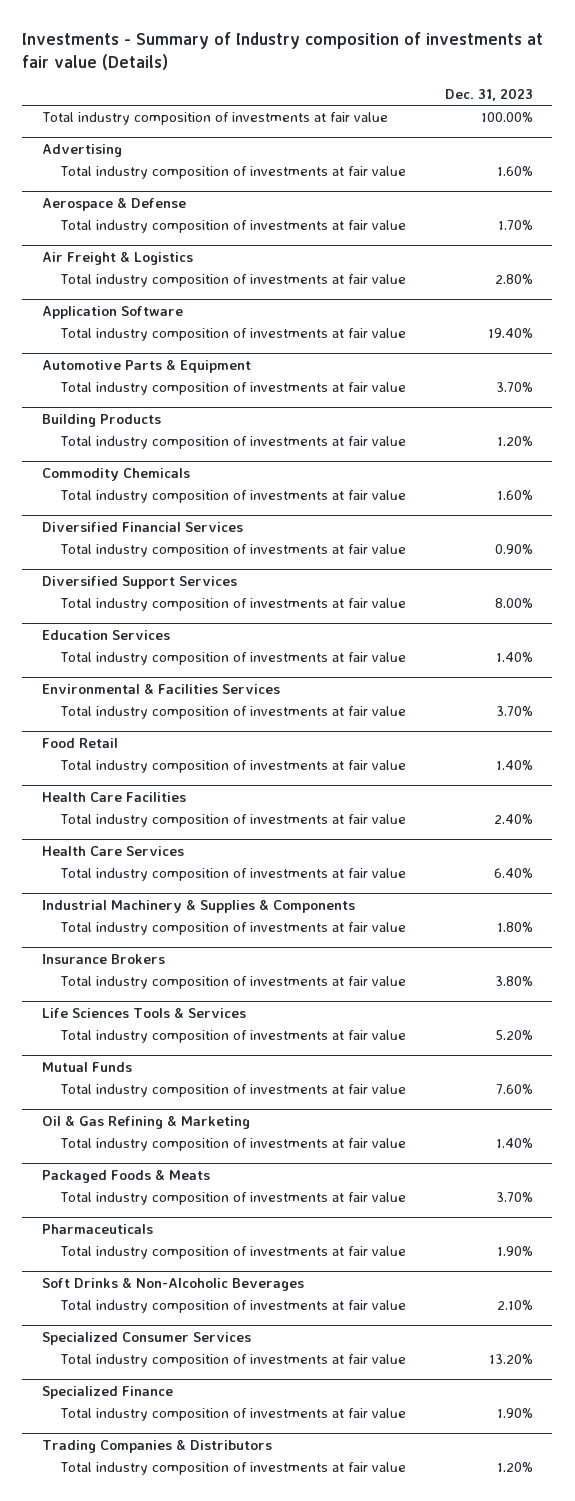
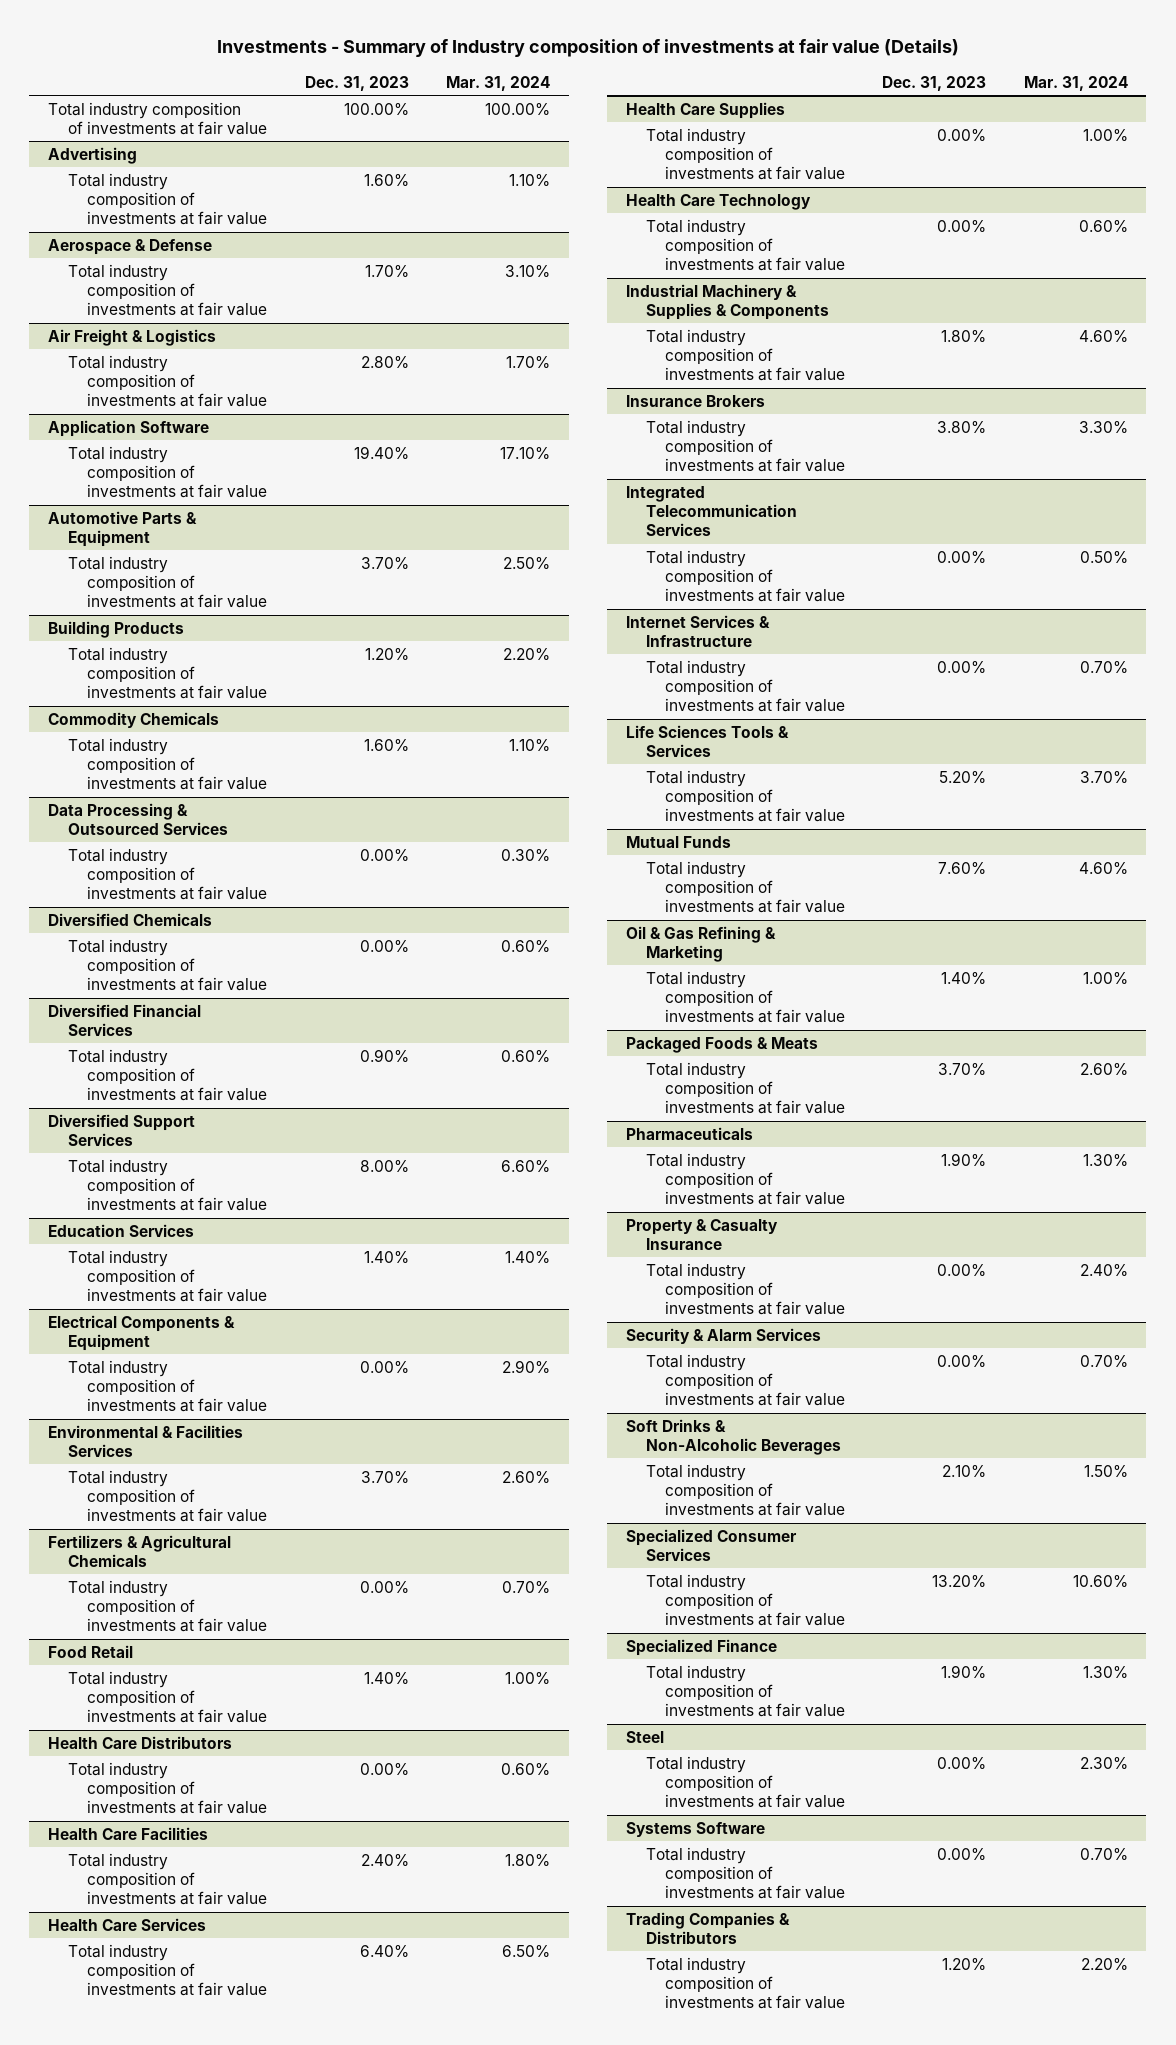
- | Dec. 31, 2023
+ | Dec. 31, 2023 | Mar. 31, 2024
+ Data Processing & Outsourced Services
+ Total industry composition of investments at fair value | 0.00% | 0.30%
+ Diversified Chemicals
+ Total industry composition of investments at fair value | 0.00% | 0.60%
+ Electrical Components & Equipment
+ Total industry composition of investments at fair value | 0.00% | 2.90%
+ Fertilizers & Agricultural Chemicals
+ Total industry composition of investments at fair value | 0.00% | 0.70%
+ Health Care Distributors
+ Total industry composition of investments at fair value | 0.00% | 0.60%
+ Health Care Supplies
+ Total industry composition of investments at fair value | 0.00% | 1.00%
+ Health Care Technology
+ Total industry composition of investments at fair value | 0.00% | 0.60%
+ Integrated Telecommunication Services
+ Total industry composition of investments at fair value | 0.00% | 0.50%
+ Internet Services & Infrastructure
+ Total industry composition of investments at fair value | 0.00% | 0.70%
+ Property & Casualty Insurance
+ Total industry composition of investments at fair value | 0.00% | 2.40%
+ Security & Alarm Services
+ Total industry composition of investments at fair value | 0.00% | 0.70%
+ Steel
+ Total industry composition of investments at fair value | 0.00% | 2.30%
+ Systems Software
+ Total industry composition of investments at fair value | 0.00% | 0.70%

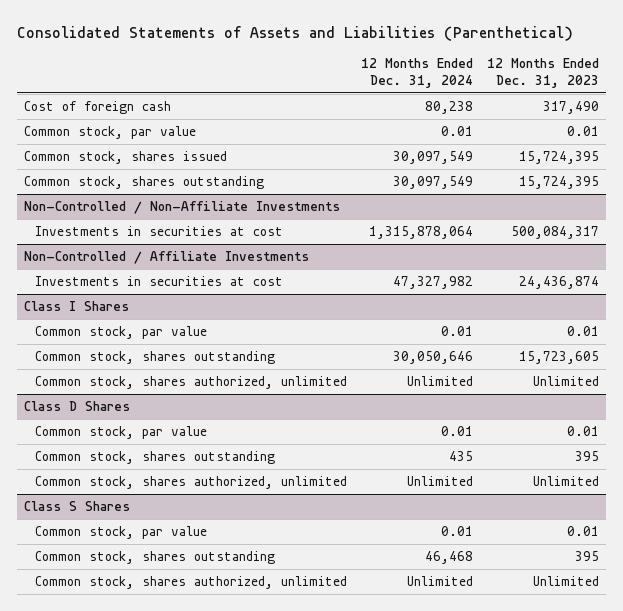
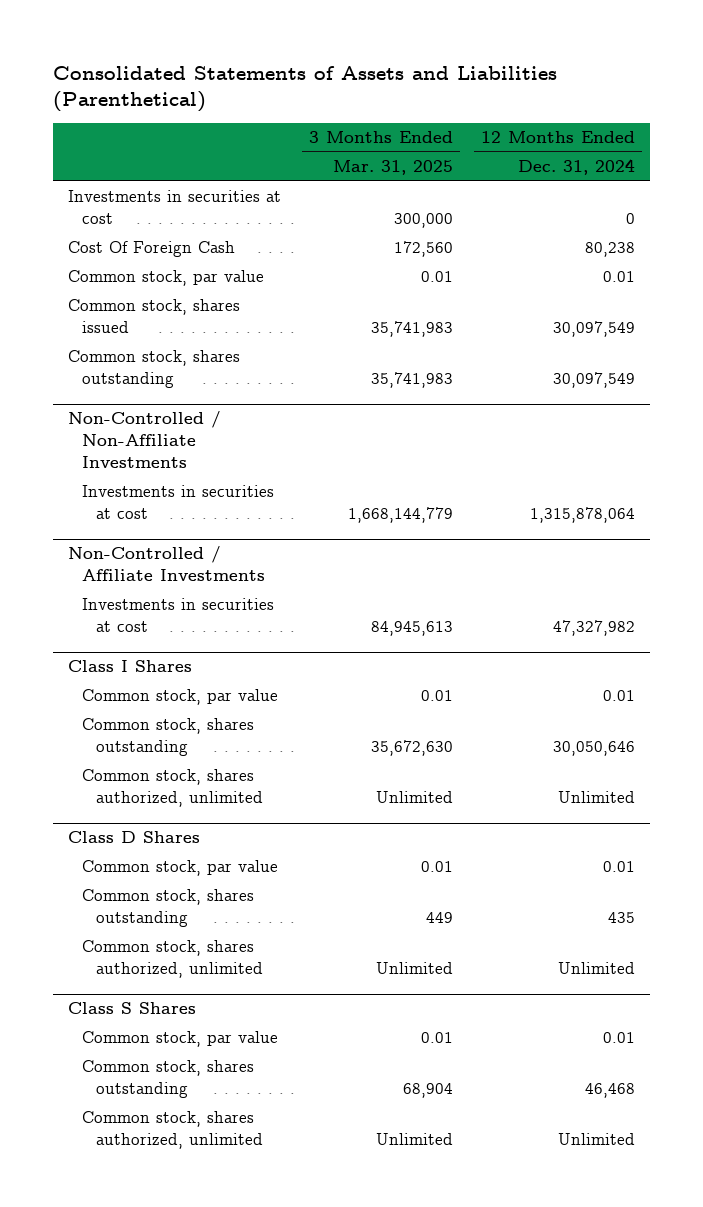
- | 12 Months Ended Dec. 31, 2024 | 12 Months Ended Dec. 31, 2023
+ | 3 Months Ended Mar. 31, 2025 | 12 Months Ended Dec. 31, 2024
- Cost of foreign cash | 80,238 | 317,490
+ Investments in securities at cost | 300,000 | 0
+ Cost Of Foreign Cash | 172,560 | 80,238

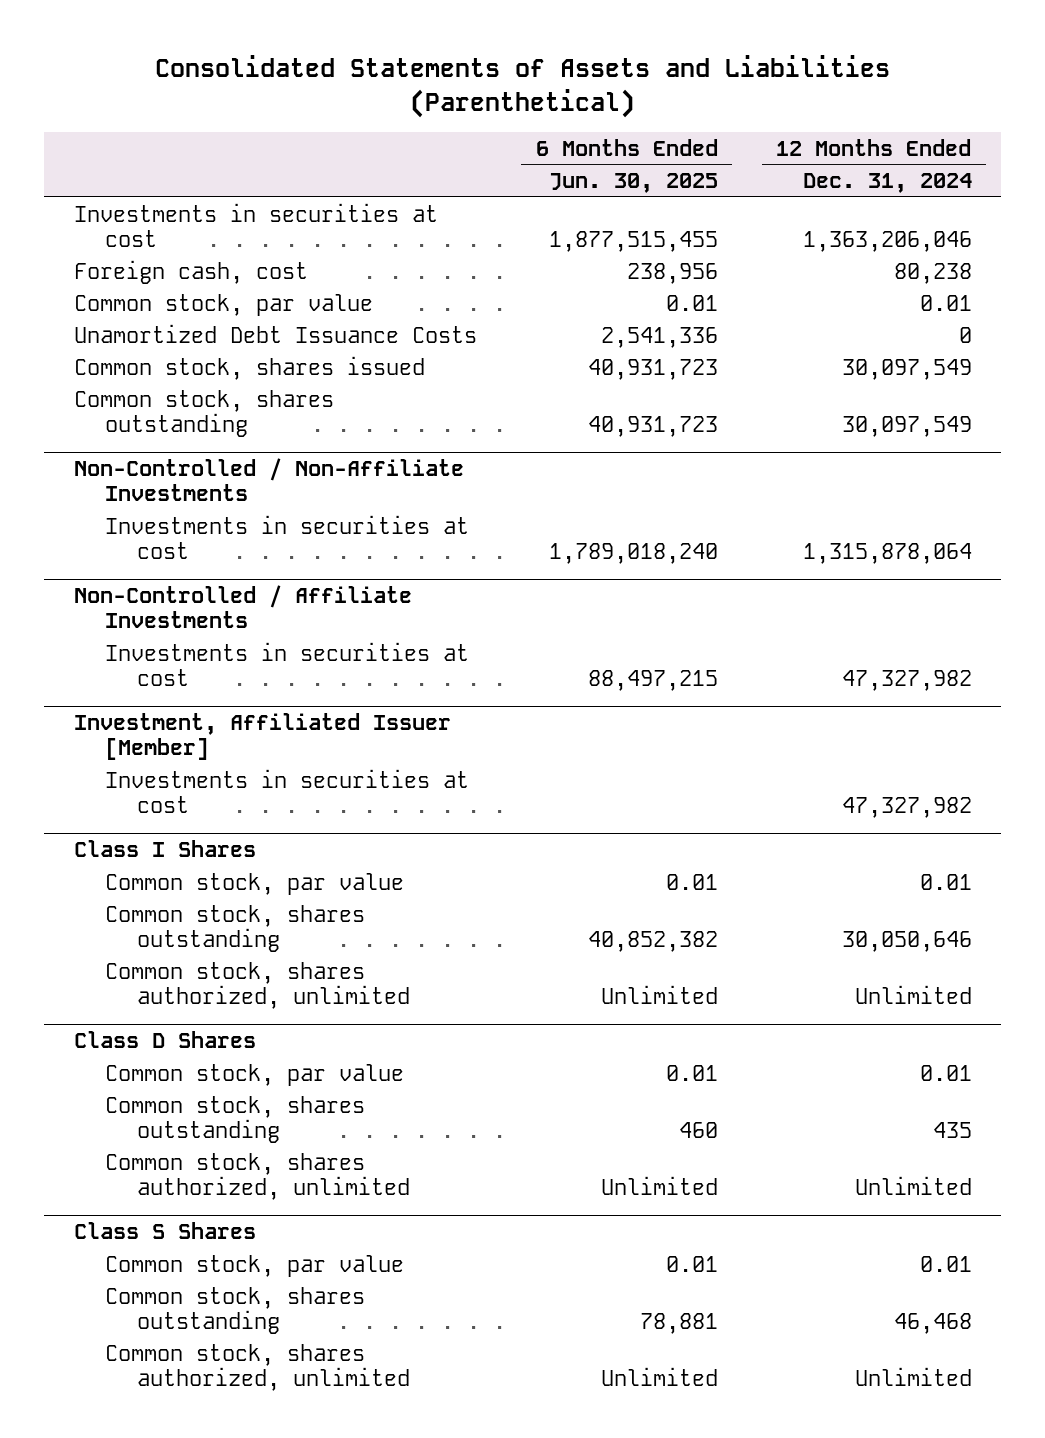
- | 3 Months Ended Mar. 31, 2025 | 12 Months Ended Dec. 31, 2024
+ | 6 Months Ended Jun. 30, 2025 | 12 Months Ended Dec. 31, 2024
- Investments in securities at cost | 300,000 | 0
- Cost Of Foreign Cash | 172,560 | 80,238
+ Investments in securities at cost | 1,877,515,455 | 1,363,206,046
+ Foreign cash, cost | 238,956 | 80,238
+ Unamortized Debt Issuance Costs | 2,541,336 | 0
+ Investment, Affiliated Issuer [Member]
+ Investments in securities at cost | | 47,327,982

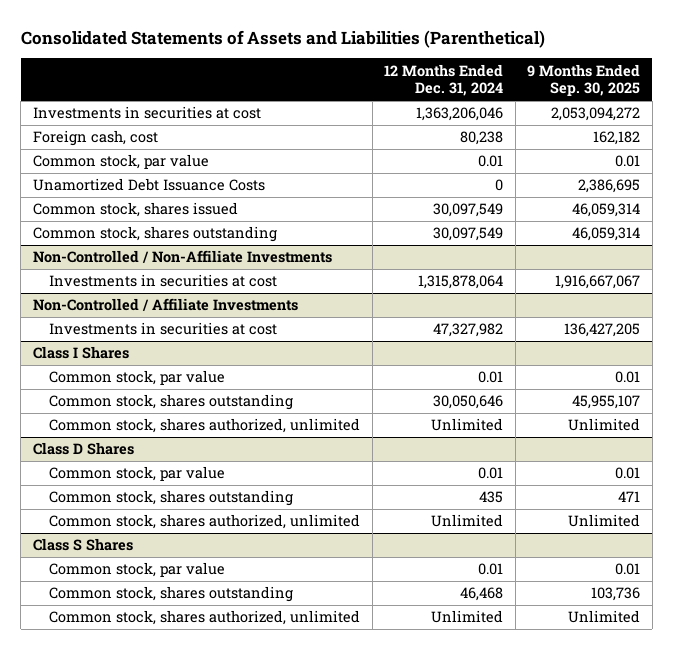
- | 6 Months Ended Jun. 30, 2025 | 12 Months Ended Dec. 31, 2024
+ | 12 Months Ended Dec. 31, 2024 | 9 Months Ended Sep. 30, 2025
- Investment, Affiliated Issuer [Member]
- Investments in securities at cost | | 47,327,982

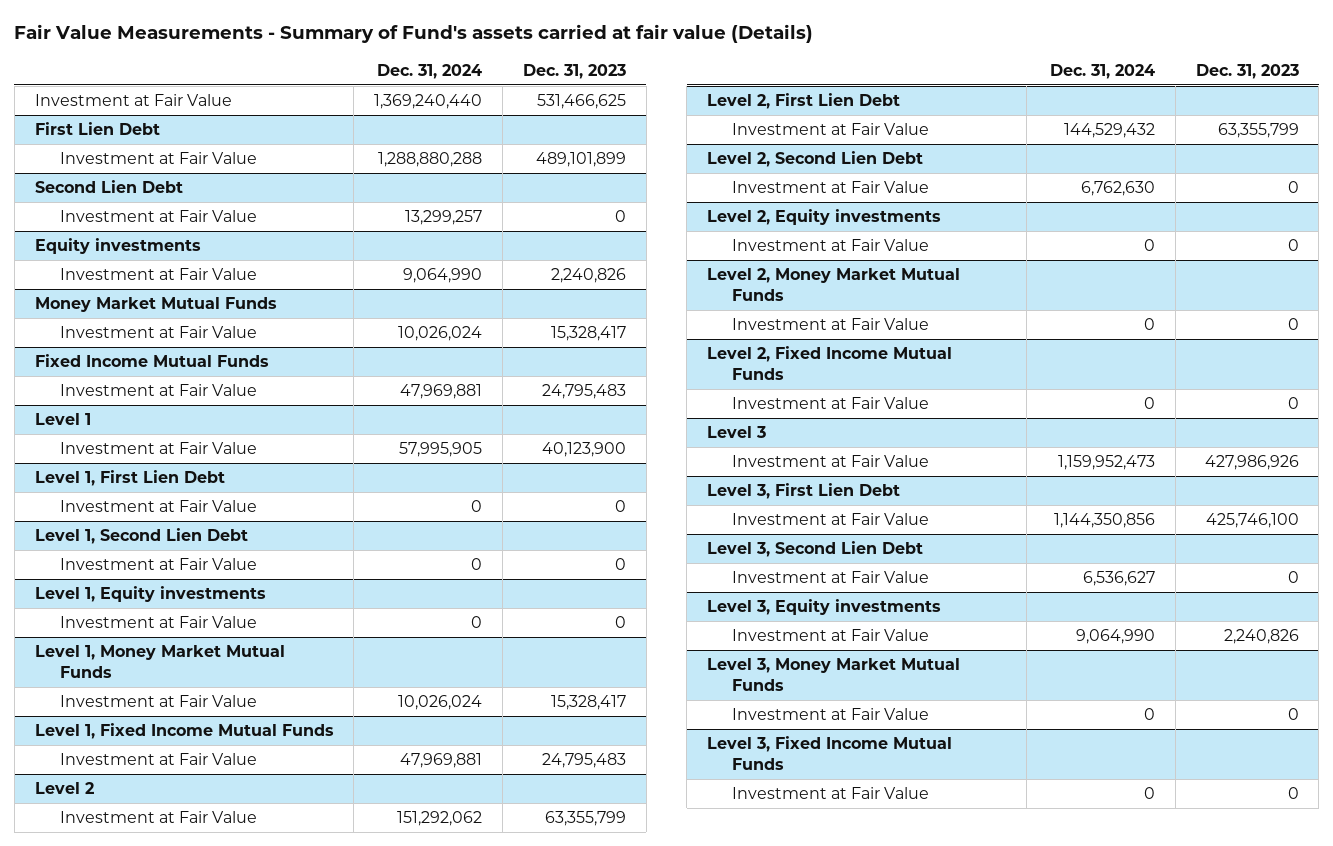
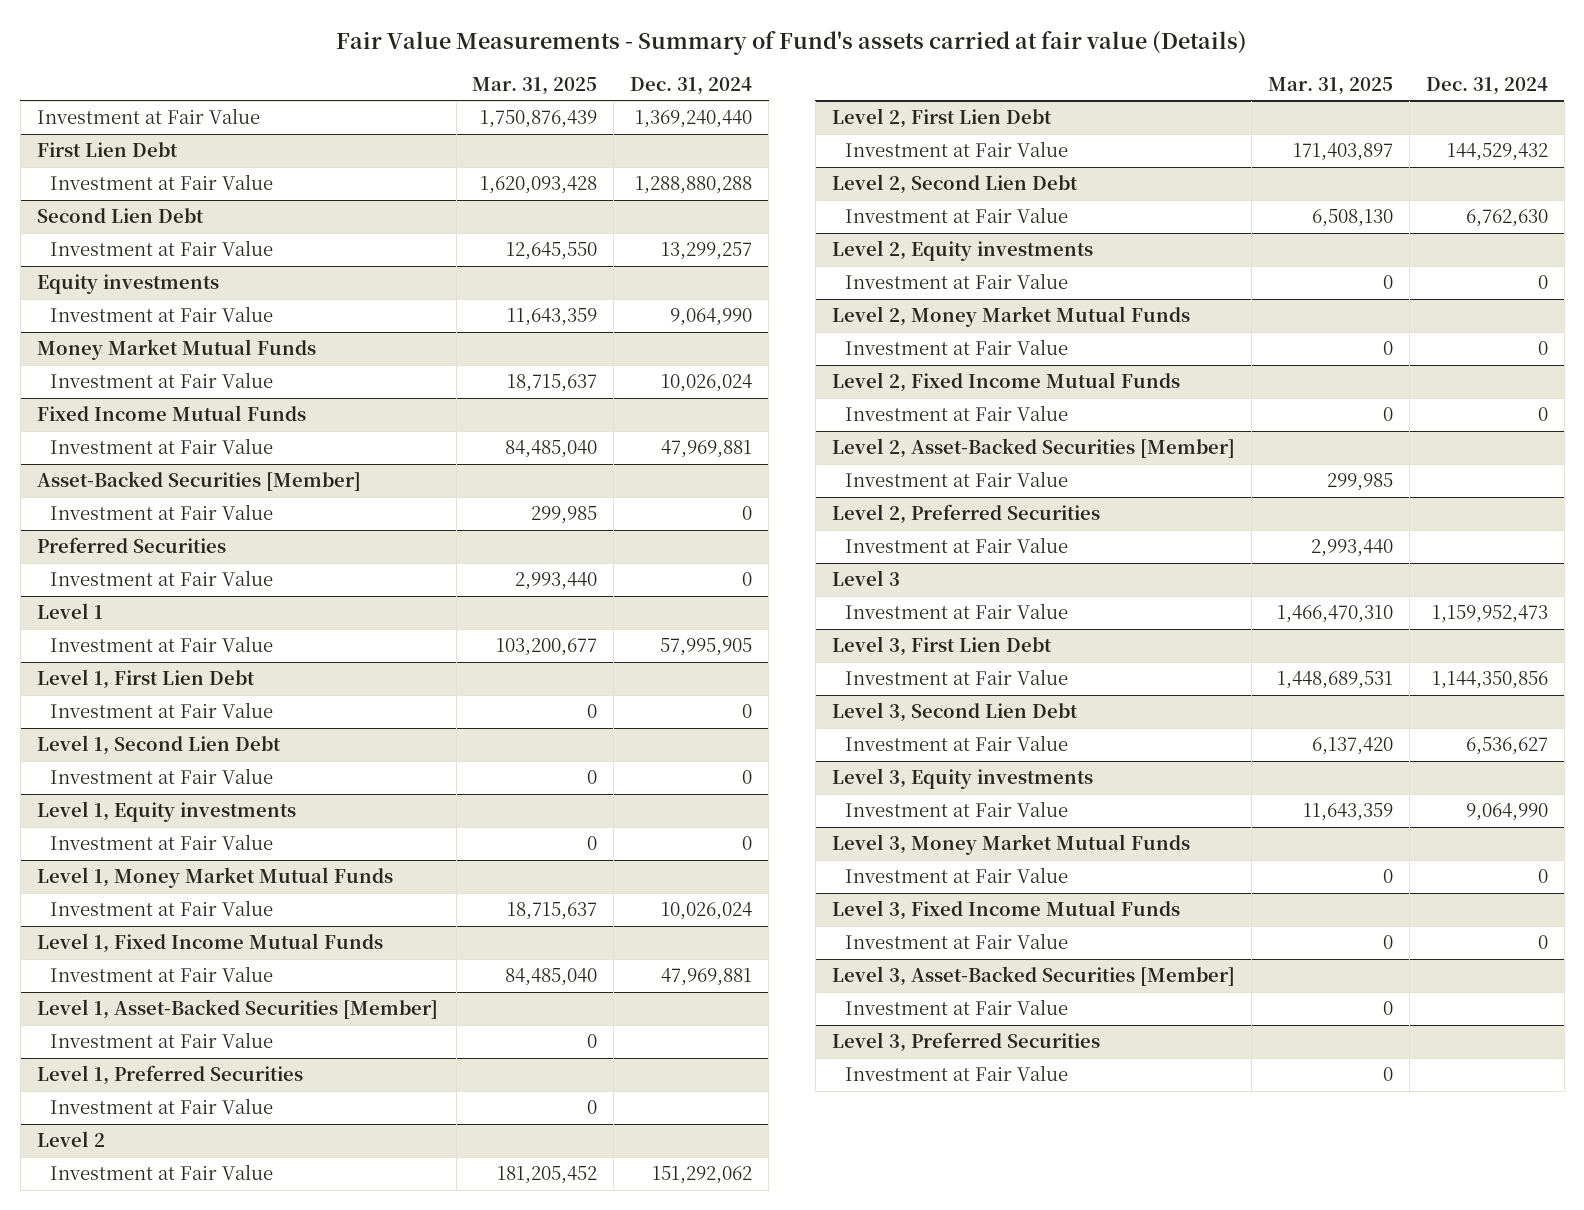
- | Dec. 31, 2024 | Dec. 31, 2023
+ | Mar. 31, 2025 | Dec. 31, 2024
+ Asset-Backed Securities [Member]
+ Investment at Fair Value | 299,985 | 0
+ Preferred Securities
+ Investment at Fair Value | 2,993,440 | 0
+ Level 1, Asset-Backed Securities [Member]
+ Investment at Fair Value | 0 |
+ Level 1, Preferred Securities
+ Investment at Fair Value | 0 |
+ Level 2, Asset-Backed Securities [Member]
+ Investment at Fair Value | 299,985 |
+ Level 2, Preferred Securities
+ Investment at Fair Value | 2,993,440 |
+ Level 3, Asset-Backed Securities [Member]
+ Investment at Fair Value | 0 |
+ Level 3, Preferred Securities
+ Investment at Fair Value | 0 |

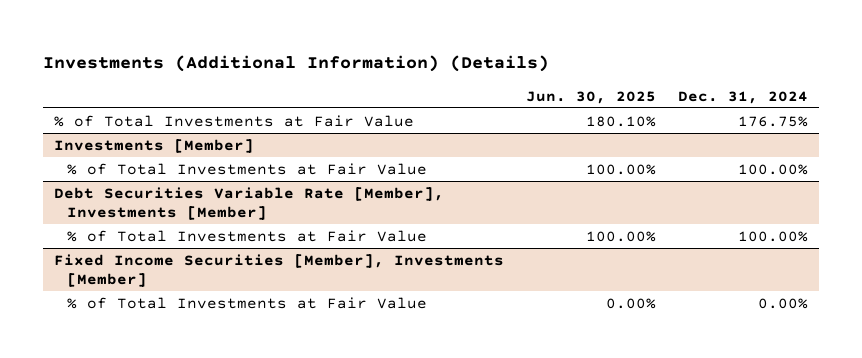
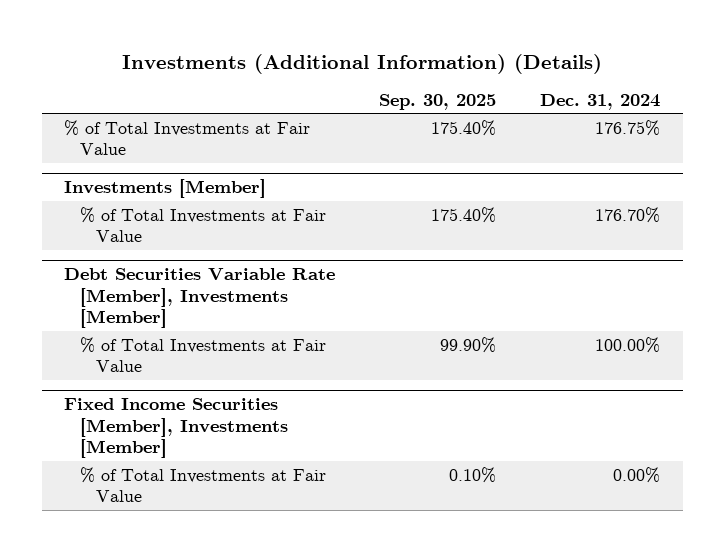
- | Jun. 30, 2025 | Dec. 31, 2024
+ | Sep. 30, 2025 | Dec. 31, 2024
@ Investments [Member]
- % of Total Investments at Fair Value | 100.00% | 100.00%
+ % of Total Investments at Fair Value | 175.40% | 176.70%

